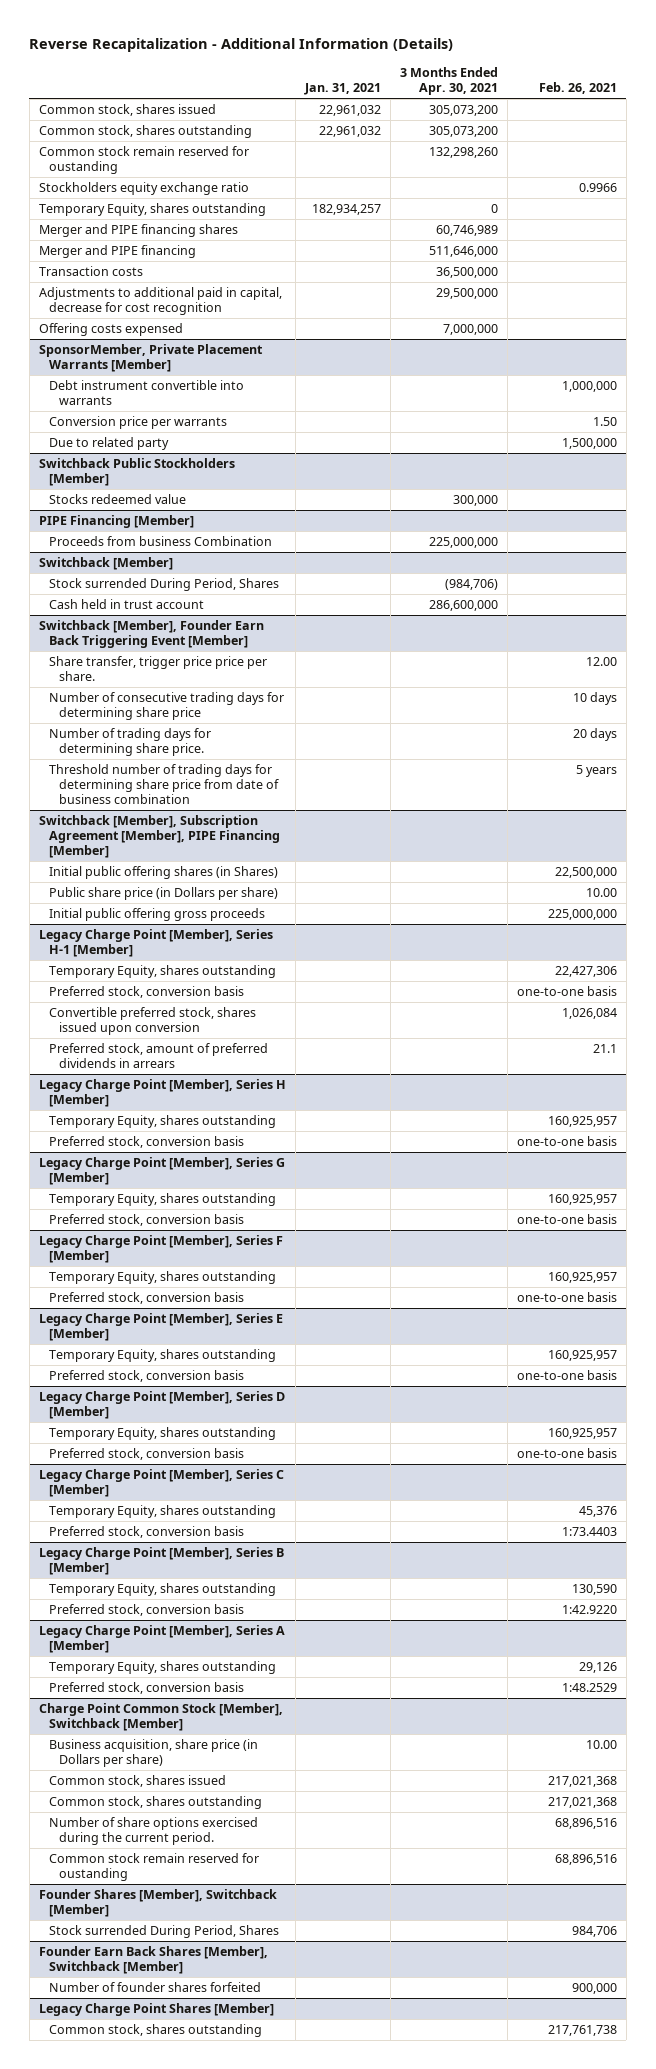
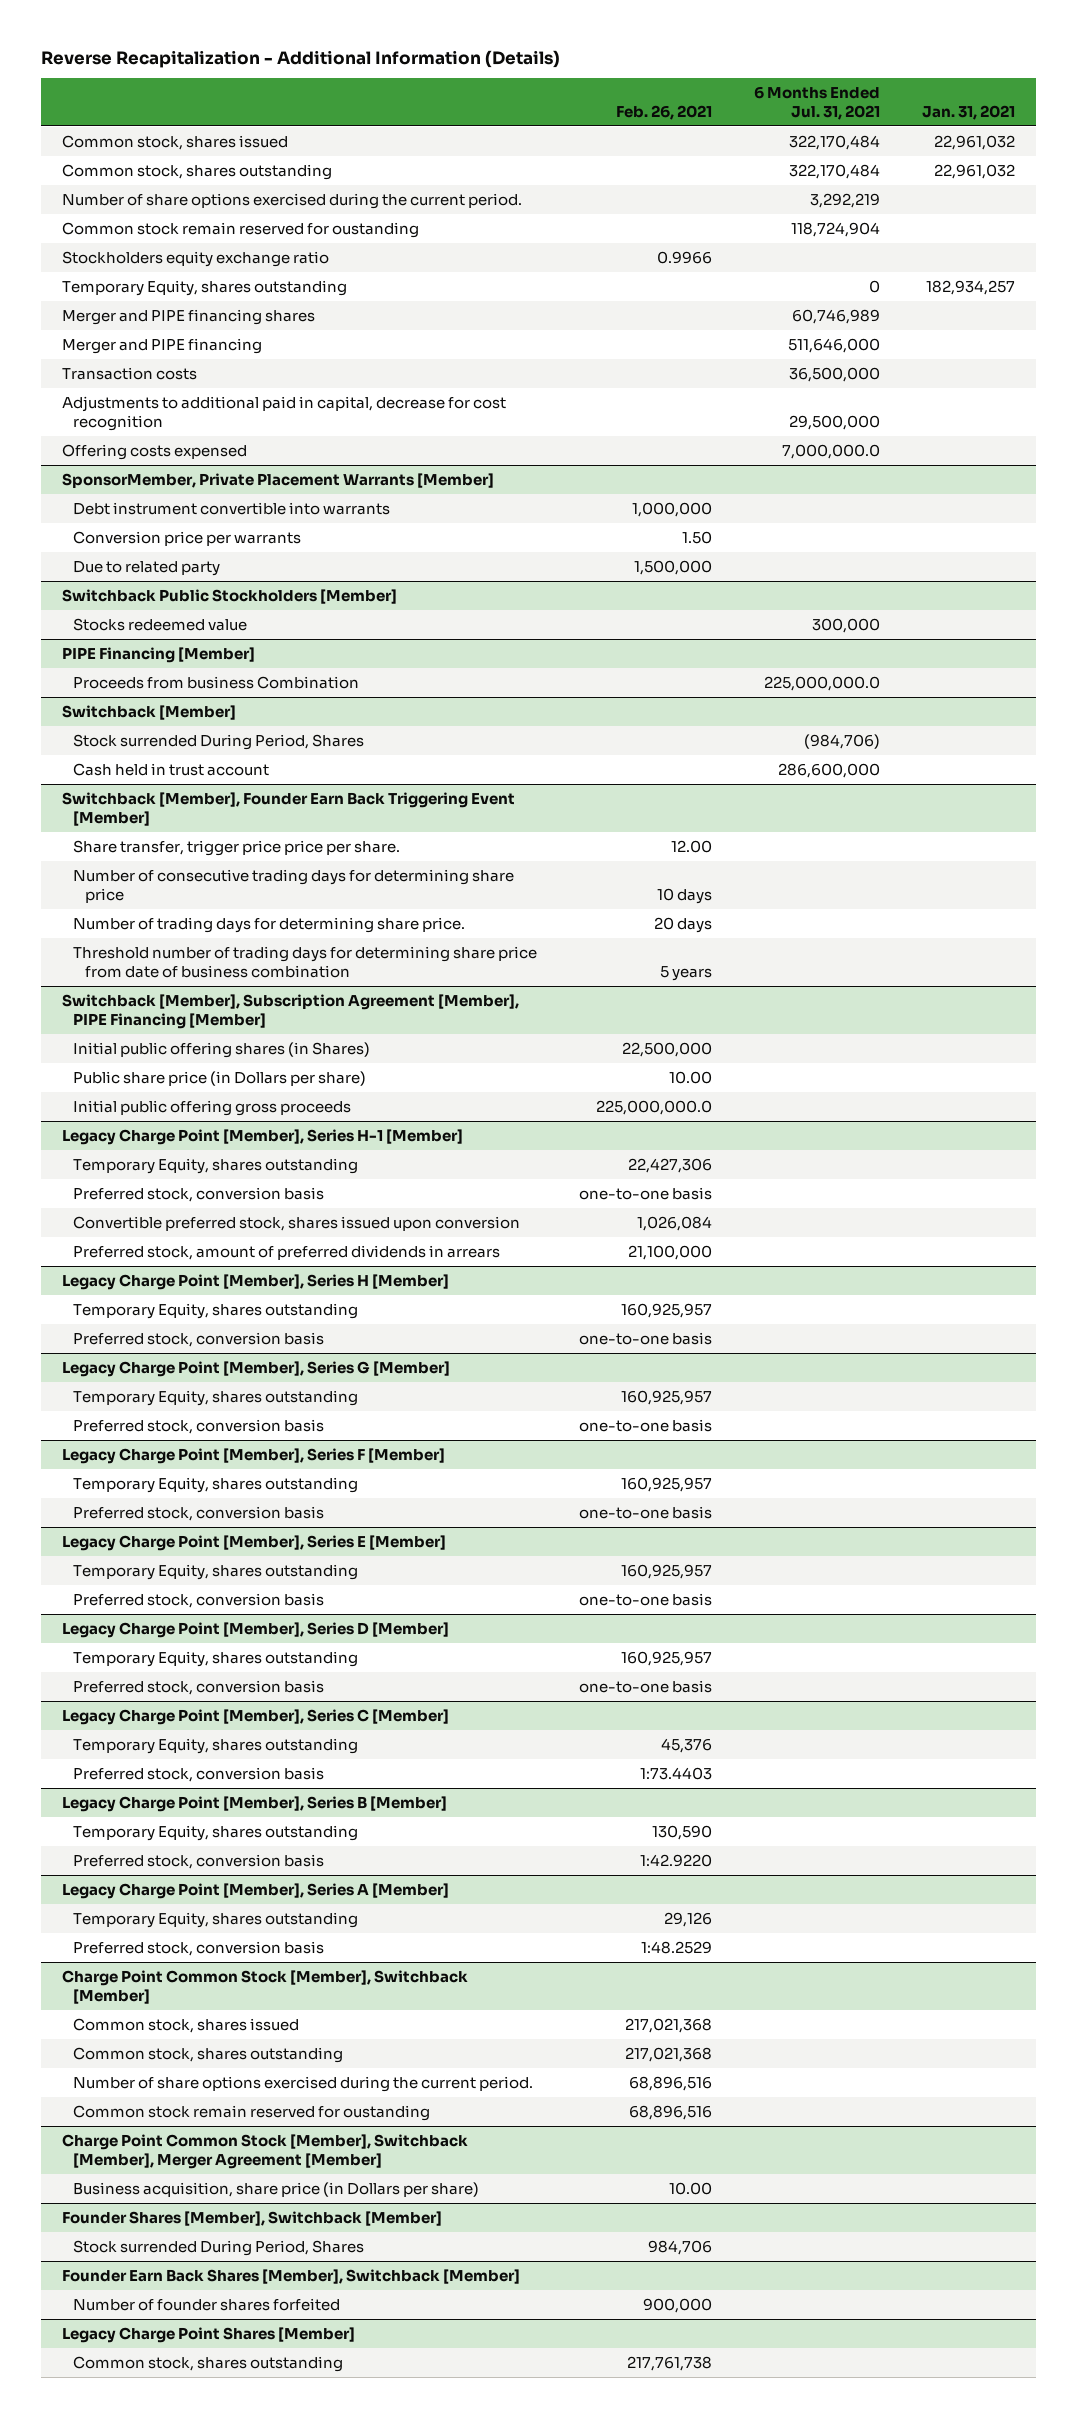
- | Jan. 31, 2021 | 3 Months Ended Apr. 30, 2021 | Feb. 26, 2021
+ | Feb. 26, 2021 | 6 Months Ended Jul. 31, 2021 | Jan. 31, 2021
+ Number of share options exercised during the current period. | | 3,292,219 |
@ Switchback [Member], Subscription Agreement [Member], PIPE Financing [Member]
- Initial public offering gross proceeds | | | 225,000,000
+ Initial public offering gross proceeds | 225,000,000.0 | |
@ Legacy Charge Point [Member], Series H-1 [Member]
- Preferred stock, amount of preferred dividends in arrears | | | 21.1
+ Preferred stock, amount of preferred dividends in arrears | 21,100,000 | |
@ Charge Point Common Stock [Member], Switchback [Member]
- Business acquisition, share price (in Dollars per share) | | | 10.00
+ Charge Point Common Stock [Member], Switchback [Member], Merger Agreement [Member]
+ Business acquisition, share price (in Dollars per share) | 10.00 | |

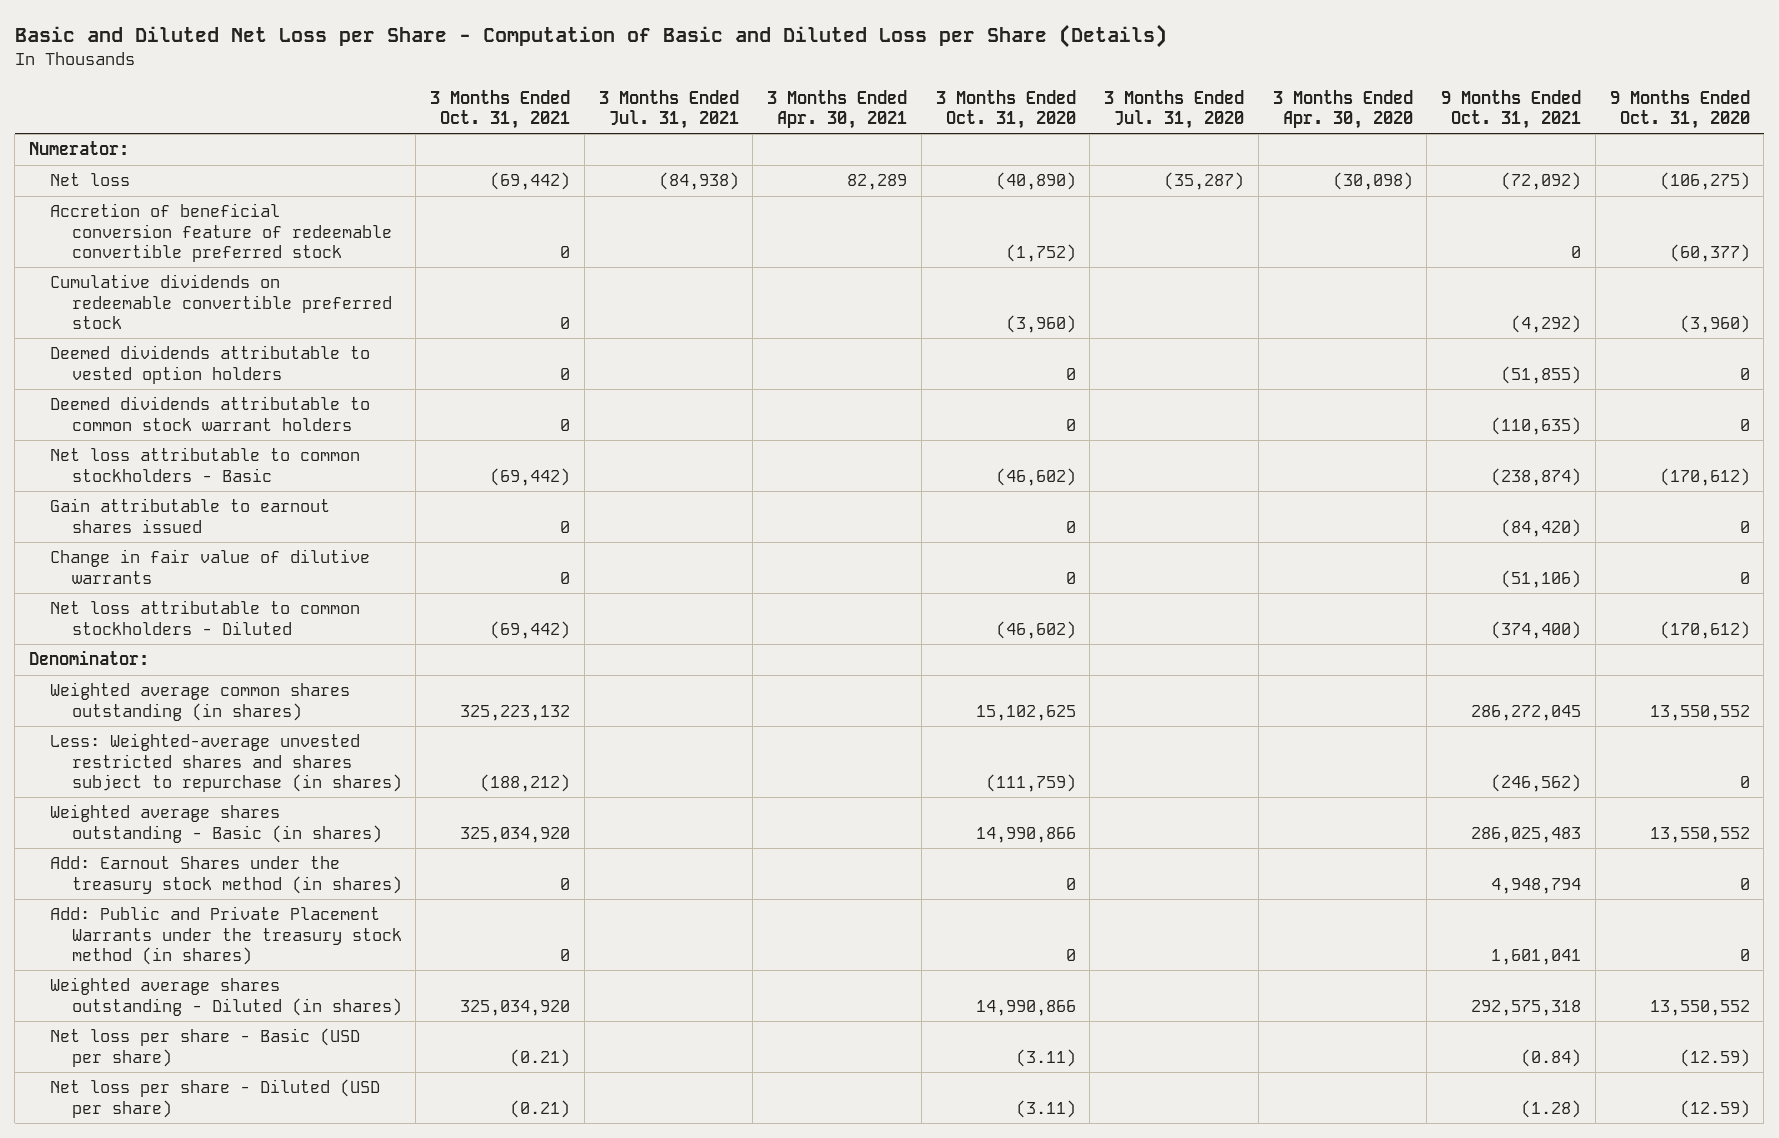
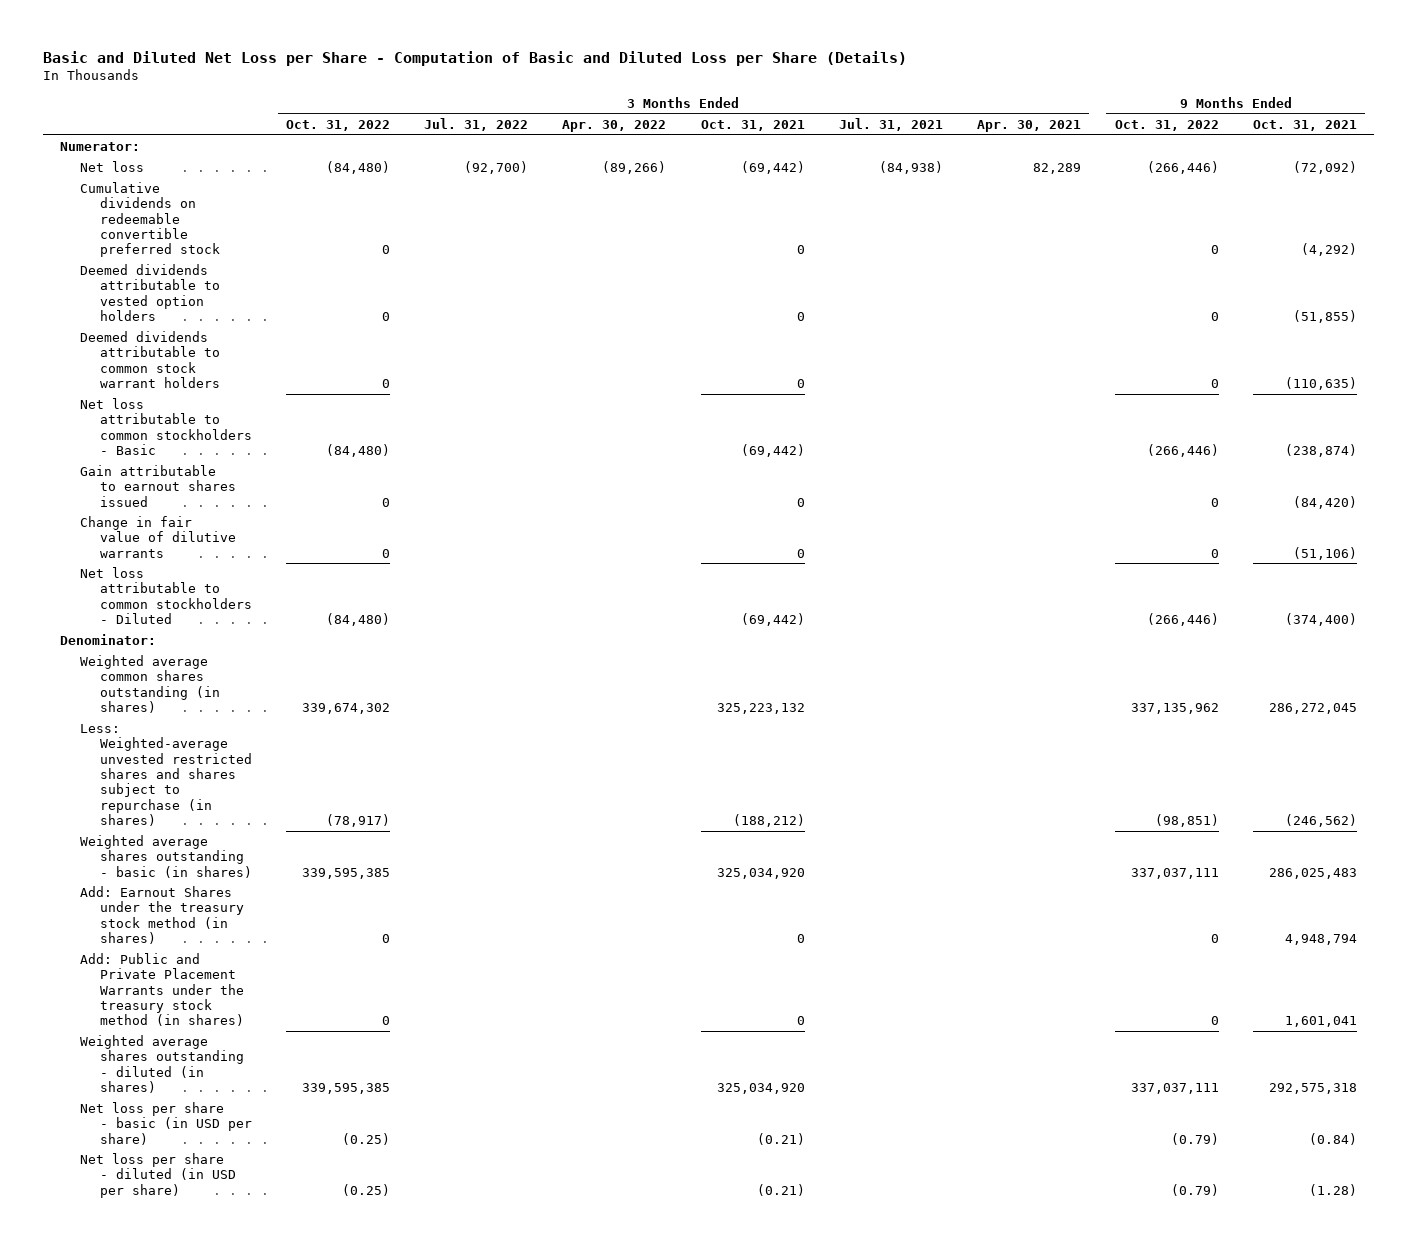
- | 3 Months Ended Oct. 31, 2021 | 3 Months Ended Jul. 31, 2021 | 3 Months Ended Apr. 30, 2021 | 3 Months Ended Oct. 31, 2020 | 3 Months Ended Jul. 31, 2020 | 3 Months Ended Apr. 30, 2020 | 9 Months Ended Oct. 31, 2021 | 9 Months Ended Oct. 31, 2020
+ | 3 Months Ended Oct. 31, 2022 | 3 Months Ended Jul. 31, 2022 | 3 Months Ended Apr. 30, 2022 | 3 Months Ended Oct. 31, 2021 | 3 Months Ended Jul. 31, 2021 | 3 Months Ended Apr. 30, 2021 | 9 Months Ended Oct. 31, 2022 | 9 Months Ended Oct. 31, 2021
- Accretion of beneficial conversion feature of redeemable convertible preferred stock | 0 | | | (1,752) | | | 0 | (60,377)
- Weighted average shares outstanding - Basic (in shares) | 325,034,920 | | | 14,990,866 | | | 286,025,483 | 13,550,552
+ Weighted average shares outstanding - basic (in shares) | 339,595,385 | | | 325,034,920 | | | 337,037,111 | 286,025,483
- Weighted average shares outstanding - Diluted (in shares) | 325,034,920 | | | 14,990,866 | | | 292,575,318 | 13,550,552
- Net loss per share - Basic (USD per share) | (0.21) | | | (3.11) | | | (0.84) | (12.59)
- Net loss per share - Diluted (USD per share) | (0.21) | | | (3.11) | | | (1.28) | (12.59)
+ Weighted average shares outstanding - diluted (in shares) | 339,595,385 | | | 325,034,920 | | | 337,037,111 | 292,575,318
+ Net loss per share - basic (in USD per share) | (0.25) | | | (0.21) | | | (0.79) | (0.84)
+ Net loss per share - diluted (in USD per share) | (0.25) | | | (0.21) | | | (0.79) | (1.28)

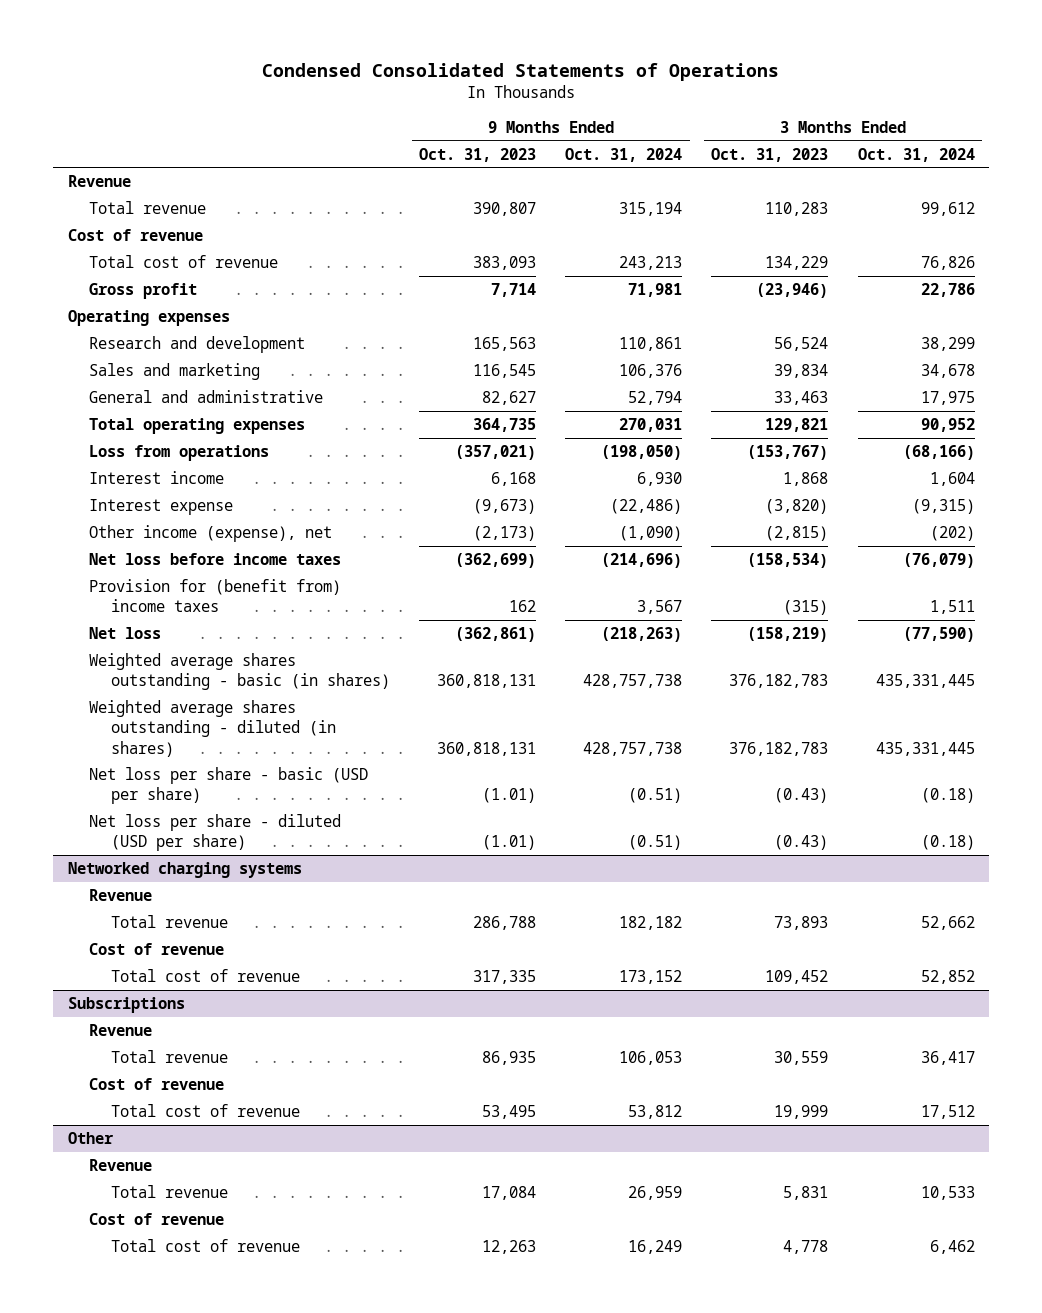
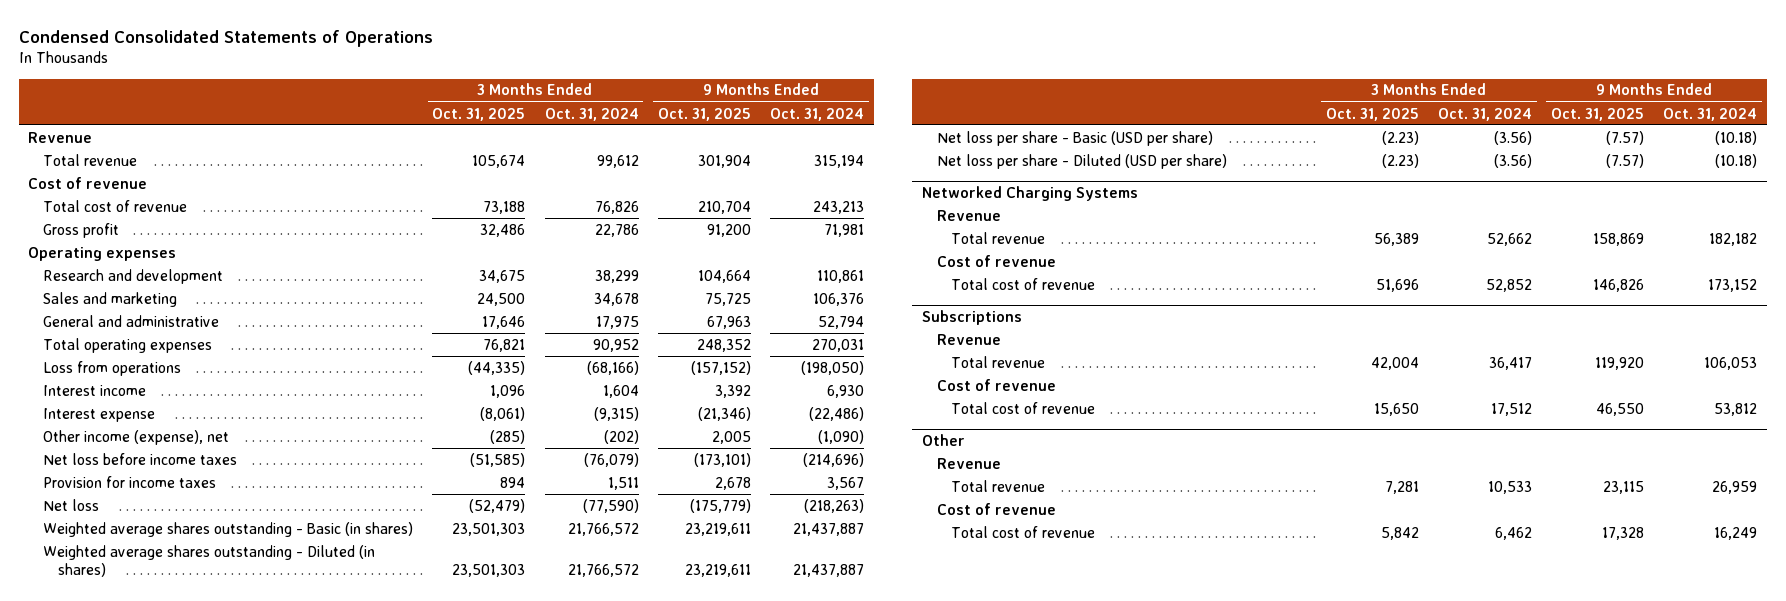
- | 9 Months Ended Oct. 31, 2023 | 9 Months Ended Oct. 31, 2024 | 3 Months Ended Oct. 31, 2023 | 3 Months Ended Oct. 31, 2024
+ | 3 Months Ended Oct. 31, 2025 | 3 Months Ended Oct. 31, 2024 | 9 Months Ended Oct. 31, 2025 | 9 Months Ended Oct. 31, 2024
- Provision for (benefit from) income taxes | 162 | 3,567 | (315) | 1,511
+ Provision for income taxes | 894 | 1,511 | 2,678 | 3,567
- Weighted average shares outstanding - basic (in shares) | 360,818,131 | 428,757,738 | 376,182,783 | 435,331,445
- Weighted average shares outstanding - diluted (in shares) | 360,818,131 | 428,757,738 | 376,182,783 | 435,331,445
- Net loss per share - basic (USD per share) | (1.01) | (0.51) | (0.43) | (0.18)
- Net loss per share - diluted (USD per share) | (1.01) | (0.51) | (0.43) | (0.18)
- Networked charging systems
+ Weighted average shares outstanding - Basic (in shares) | 23,501,303 | 21,766,572 | 23,219,611 | 21,437,887
+ Weighted average shares outstanding - Diluted (in shares) | 23,501,303 | 21,766,572 | 23,219,611 | 21,437,887
+ Net loss per share - Basic (USD per share) | (2.23) | (3.56) | (7.57) | (10.18)
+ Net loss per share - Diluted (USD per share) | (2.23) | (3.56) | (7.57) | (10.18)
+ Networked Charging Systems

